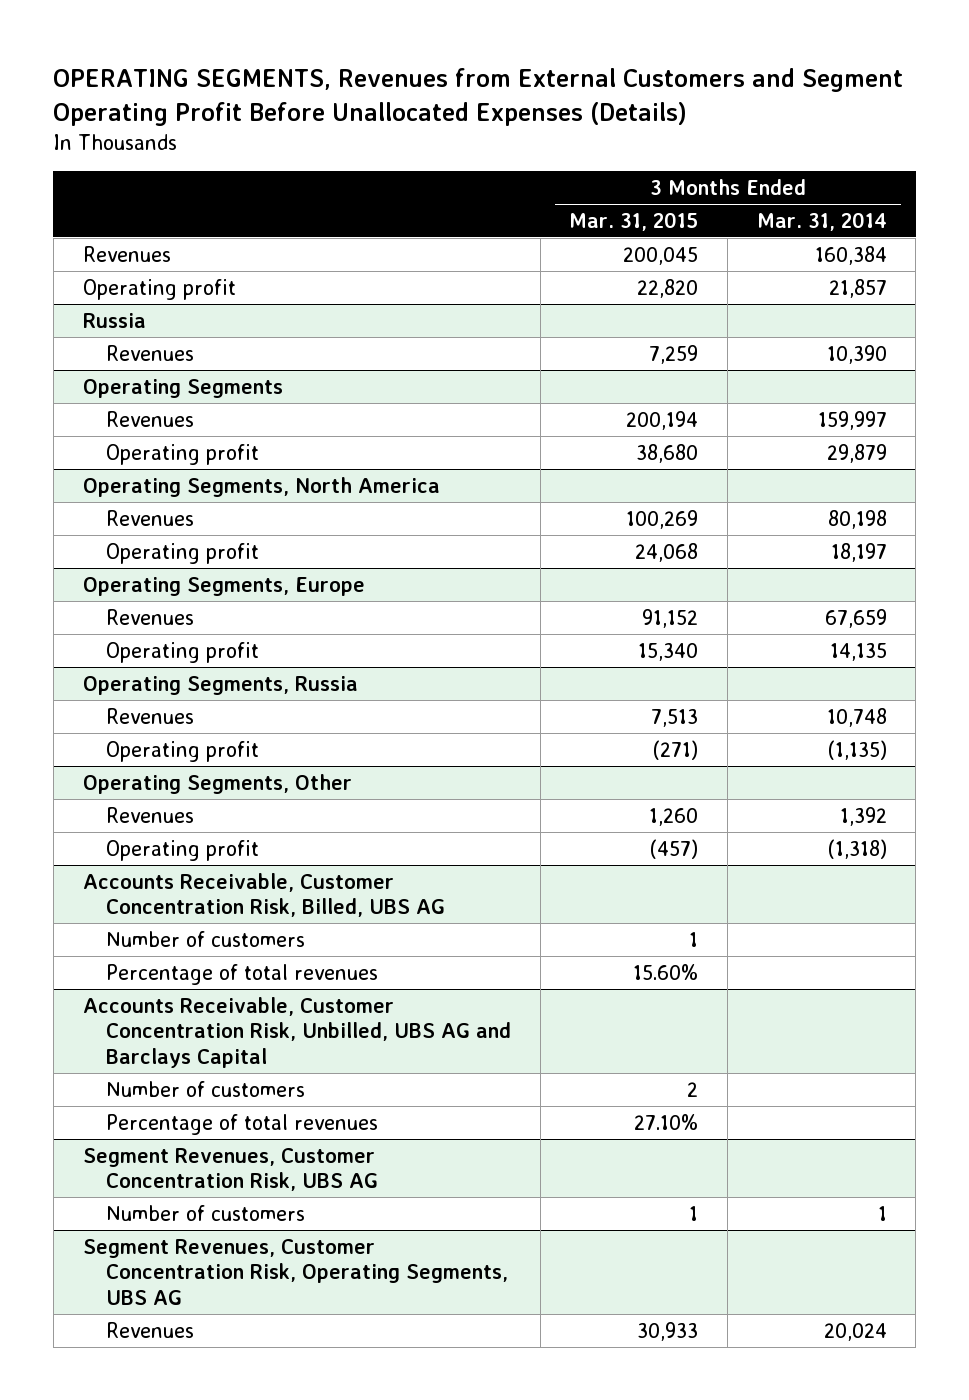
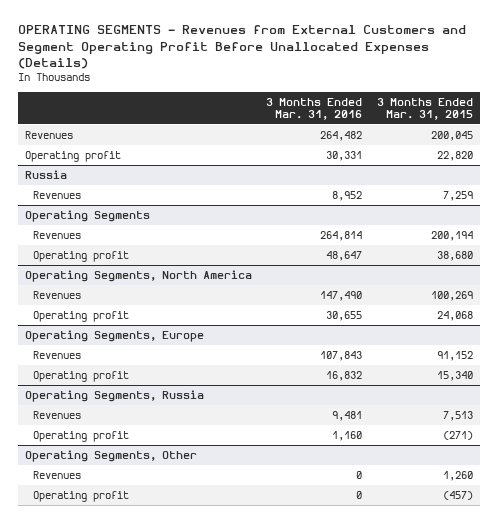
- OPERATING SEGMENTS, Revenues from External Customers and Segment Operating Profit Before Unallocated Expenses (Details)
+ OPERATING SEGMENTS - Revenues from External Customers and Segment Operating Profit Before Unallocated Expenses (Details)
- | 3 Months Ended Mar. 31, 2015 | 3 Months Ended Mar. 31, 2014
+ | 3 Months Ended Mar. 31, 2016 | 3 Months Ended Mar. 31, 2015
- Accounts Receivable, Customer Concentration Risk, Billed, UBS AG
- Number of customers | 1 |
- Percentage of total revenues | 15.60% |
- Accounts Receivable, Customer Concentration Risk, Unbilled, UBS AG and Barclays Capital
- Number of customers | 2 |
- Percentage of total revenues | 27.10% |
- Segment Revenues, Customer Concentration Risk, UBS AG
- Number of customers | 1 | 1
- Segment Revenues, Customer Concentration Risk, Operating Segments, UBS AG
- Revenues | 30,933 | 20,024

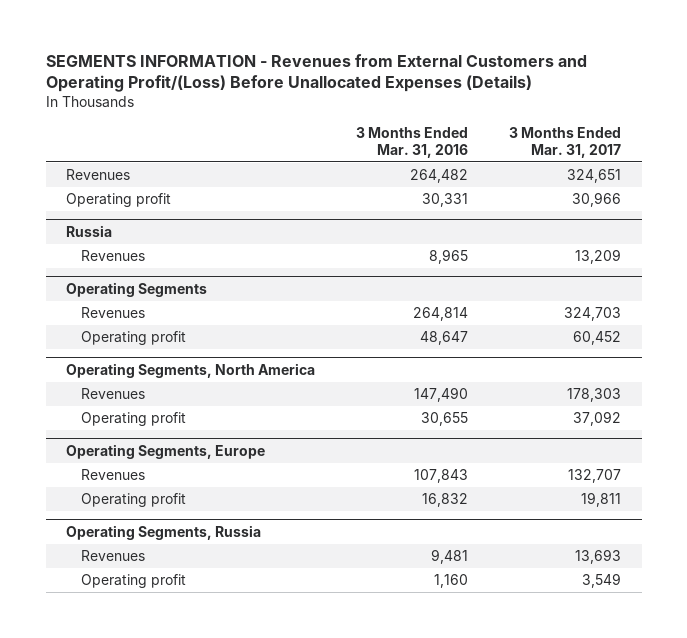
- OPERATING SEGMENTS - Revenues from External Customers and Segment Operating Profit Before Unallocated Expenses (Details)
+ SEGMENTS INFORMATION - Revenues from External Customers and Operating Profit/(Loss) Before Unallocated Expenses (Details)
- | 3 Months Ended Mar. 31, 2016 | 3 Months Ended Mar. 31, 2015
+ | 3 Months Ended Mar. 31, 2016 | 3 Months Ended Mar. 31, 2017
@ Russia
- Revenues | 8,952 | 7,259
+ Revenues | 8,965 | 13,209
- Operating Segments, Other
- Revenues | 0 | 1,260
- Operating profit | 0 | (457)

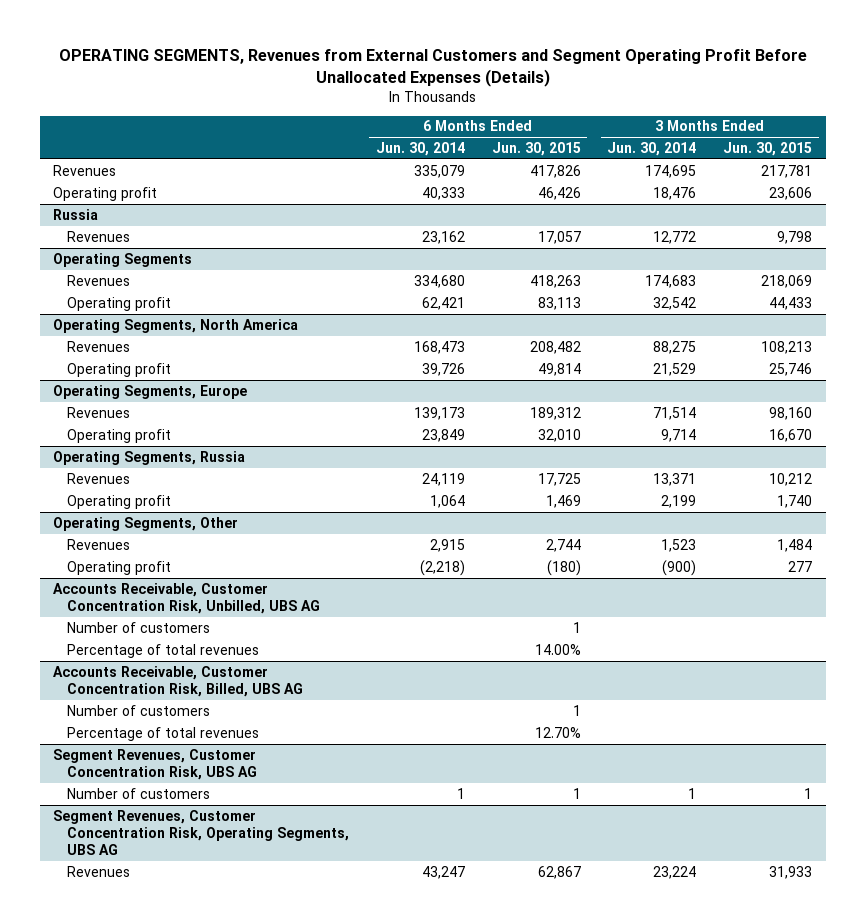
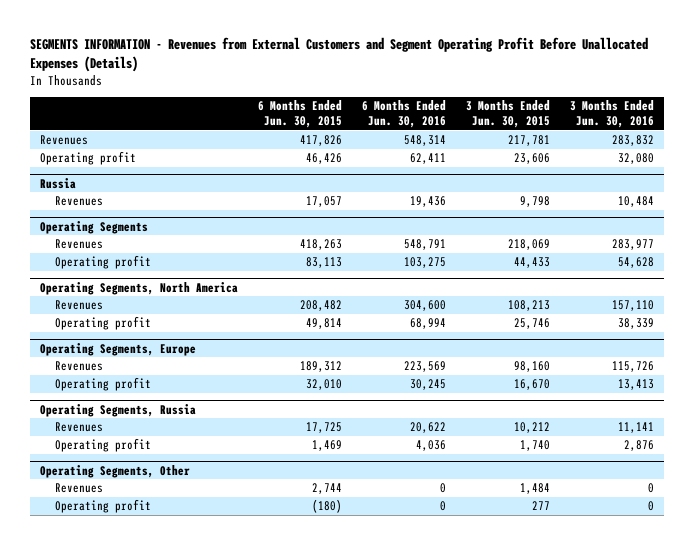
- OPERATING SEGMENTS, Revenues from External Customers and Segment Operating Profit Before Unallocated Expenses (Details)
+ SEGMENTS INFORMATION - Revenues from External Customers and Segment Operating Profit Before Unallocated Expenses (Details)
- | 6 Months Ended Jun. 30, 2014 | 6 Months Ended Jun. 30, 2015 | 3 Months Ended Jun. 30, 2014 | 3 Months Ended Jun. 30, 2015
+ | 6 Months Ended Jun. 30, 2015 | 6 Months Ended Jun. 30, 2016 | 3 Months Ended Jun. 30, 2015 | 3 Months Ended Jun. 30, 2016
- Accounts Receivable, Customer Concentration Risk, Unbilled, UBS AG
- Number of customers | | 1 | |
- Percentage of total revenues | | 14.00% | |
- Accounts Receivable, Customer Concentration Risk, Billed, UBS AG
- Number of customers | | 1 | |
- Percentage of total revenues | | 12.70% | |
- Segment Revenues, Customer Concentration Risk, UBS AG
- Number of customers | 1 | 1 | 1 | 1
- Segment Revenues, Customer Concentration Risk, Operating Segments, UBS AG
- Revenues | 43,247 | 62,867 | 23,224 | 31,933

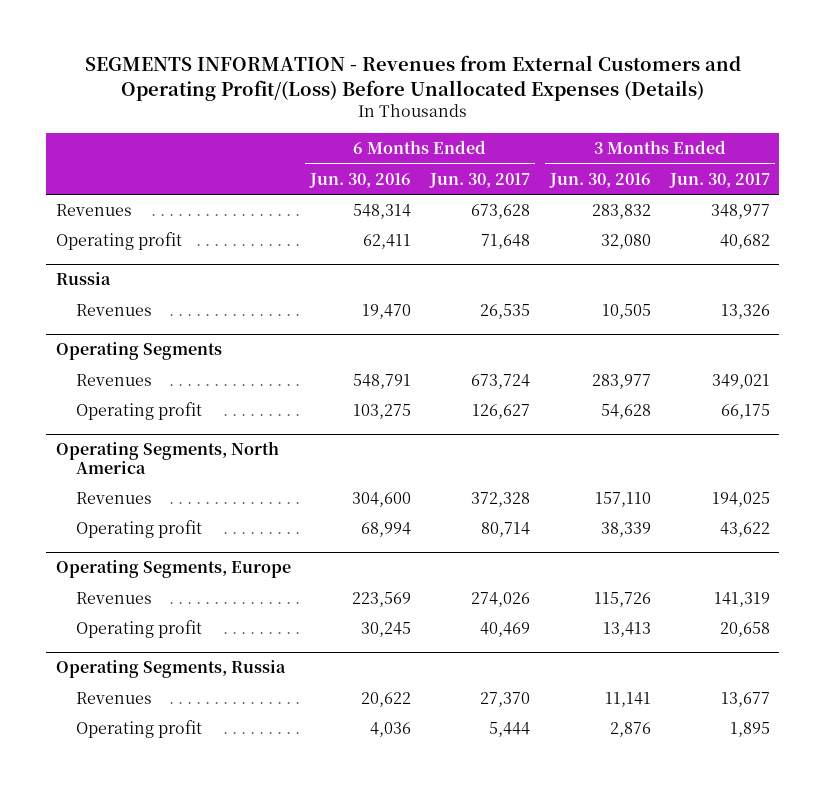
- SEGMENTS INFORMATION - Revenues from External Customers and Segment Operating Profit Before Unallocated Expenses (Details)
+ SEGMENTS INFORMATION - Revenues from External Customers and Operating Profit/(Loss) Before Unallocated Expenses (Details)
- | 6 Months Ended Jun. 30, 2015 | 6 Months Ended Jun. 30, 2016 | 3 Months Ended Jun. 30, 2015 | 3 Months Ended Jun. 30, 2016
+ | 6 Months Ended Jun. 30, 2016 | 6 Months Ended Jun. 30, 2017 | 3 Months Ended Jun. 30, 2016 | 3 Months Ended Jun. 30, 2017
@ Russia
- Revenues | 17,057 | 19,436 | 9,798 | 10,484
+ Revenues | 19,470 | 26,535 | 10,505 | 13,326
- Operating Segments, Other
- Revenues | 2,744 | 0 | 1,484 | 0
- Operating profit | (180) | 0 | 277 | 0

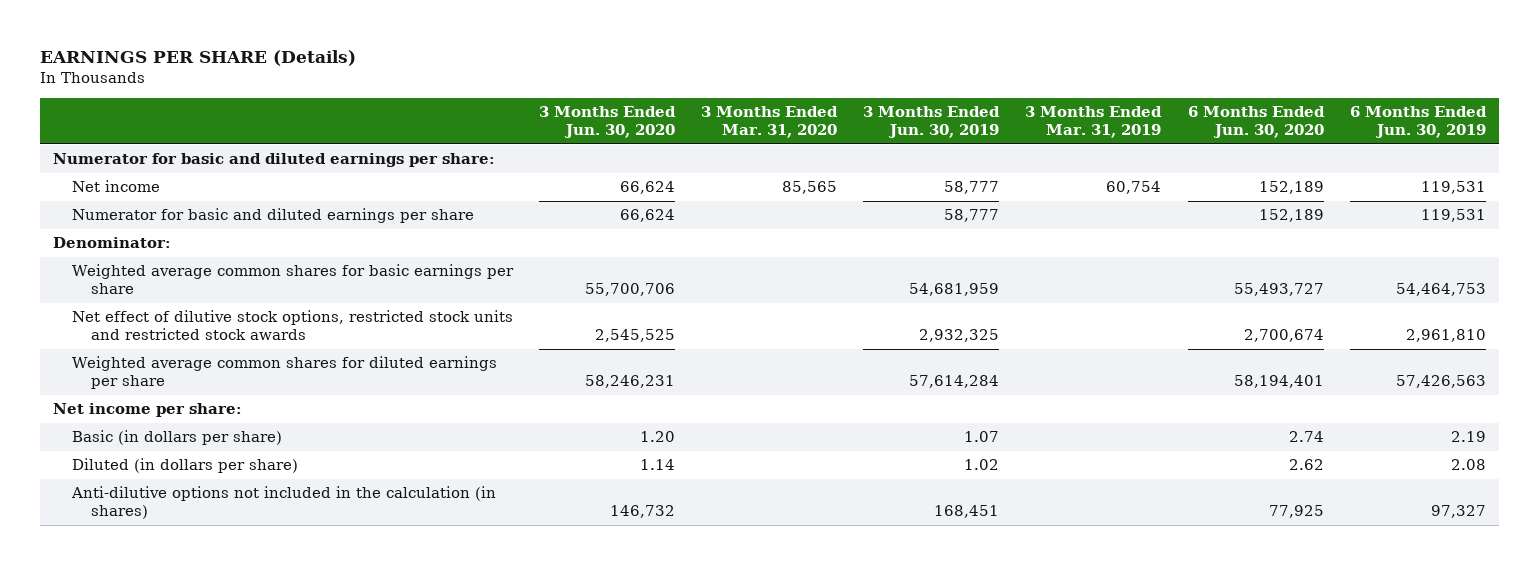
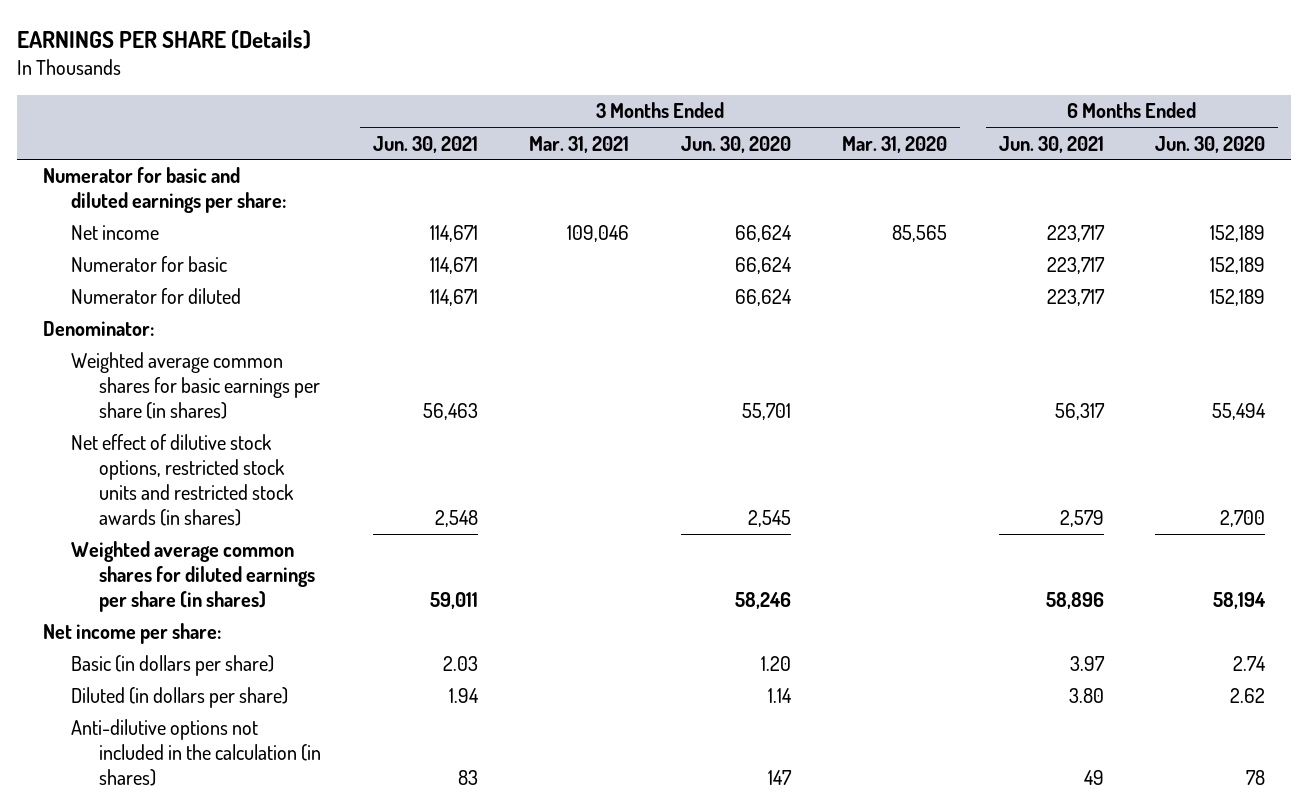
- | 3 Months Ended Jun. 30, 2020 | 3 Months Ended Mar. 31, 2020 | 3 Months Ended Jun. 30, 2019 | 3 Months Ended Mar. 31, 2019 | 6 Months Ended Jun. 30, 2020 | 6 Months Ended Jun. 30, 2019
+ | 3 Months Ended Jun. 30, 2021 | 3 Months Ended Mar. 31, 2021 | 3 Months Ended Jun. 30, 2020 | 3 Months Ended Mar. 31, 2020 | 6 Months Ended Jun. 30, 2021 | 6 Months Ended Jun. 30, 2020
- Numerator for basic and diluted earnings per share | 66,624 | | 58,777 | | 152,189 | 119,531
+ Numerator for basic | 114,671 | | 66,624 | | 223,717 | 152,189
+ Numerator for diluted | 114,671 | | 66,624 | | 223,717 | 152,189
- Weighted average common shares for basic earnings per share | 55,700,706 | | 54,681,959 | | 55,493,727 | 54,464,753
- Net effect of dilutive stock options, restricted stock units and restricted stock awards | 2,545,525 | | 2,932,325 | | 2,700,674 | 2,961,810
- Weighted average common shares for diluted earnings per share | 58,246,231 | | 57,614,284 | | 58,194,401 | 57,426,563
+ Weighted average common shares for basic earnings per share (in shares) | 56,463 | | 55,701 | | 56,317 | 55,494
+ Net effect of dilutive stock options, restricted stock units and restricted stock awards (in shares) | 2,548 | | 2,545 | | 2,579 | 2,700
+ Weighted average common shares for diluted earnings per share (in shares) | 59,011 | | 58,246 | | 58,896 | 58,194
- Anti-dilutive options not included in the calculation (in shares) | 146,732 | | 168,451 | | 77,925 | 97,327
+ Anti-dilutive options not included in the calculation (in shares) | 83 | | 147 | | 49 | 78

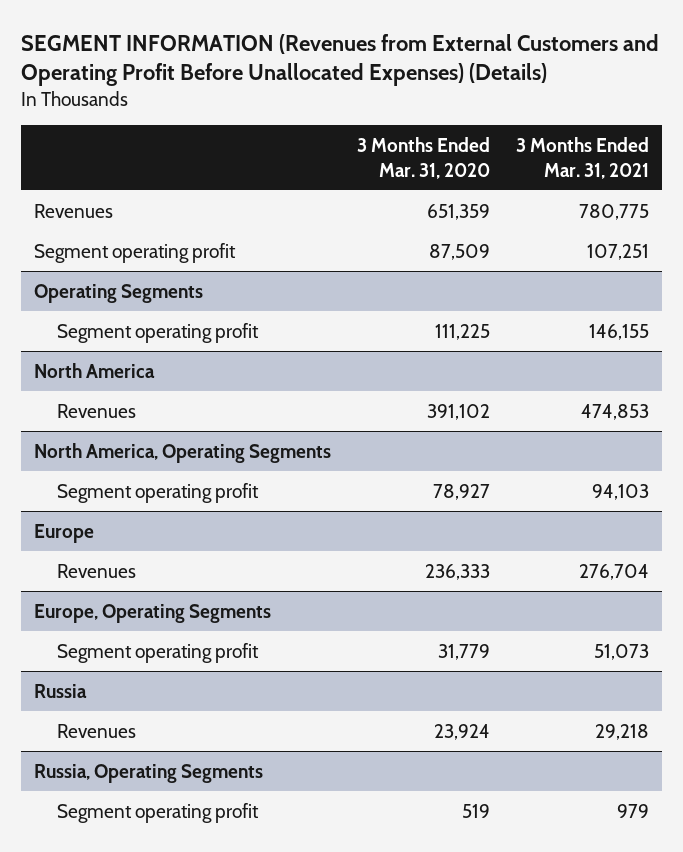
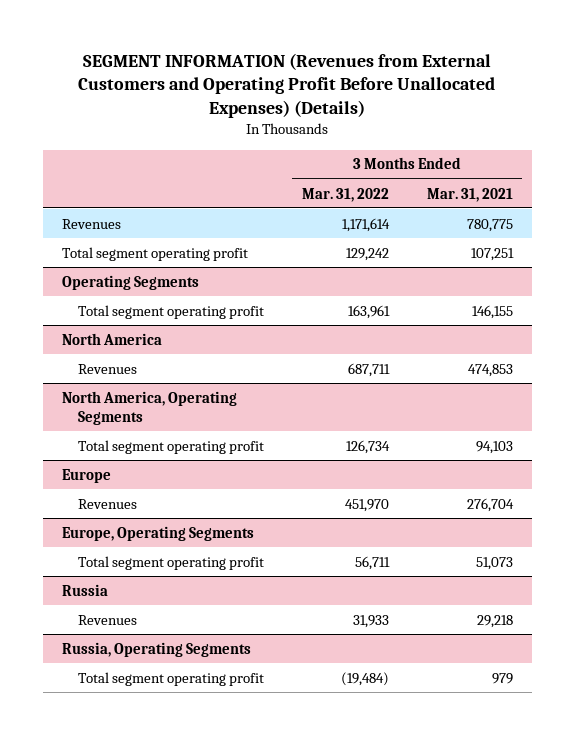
- | 3 Months Ended Mar. 31, 2020 | 3 Months Ended Mar. 31, 2021
+ | 3 Months Ended Mar. 31, 2022 | 3 Months Ended Mar. 31, 2021
- Segment operating profit | 87,509 | 107,251
+ Total segment operating profit | 129,242 | 107,251
@ Operating Segments
- Segment operating profit | 111,225 | 146,155
+ Total segment operating profit | 163,961 | 146,155
@ North America, Operating Segments
- Segment operating profit | 78,927 | 94,103
+ Total segment operating profit | 126,734 | 94,103
@ Europe, Operating Segments
- Segment operating profit | 31,779 | 51,073
+ Total segment operating profit | 56,711 | 51,073
@ Russia, Operating Segments
- Segment operating profit | 519 | 979
+ Total segment operating profit | (19,484) | 979

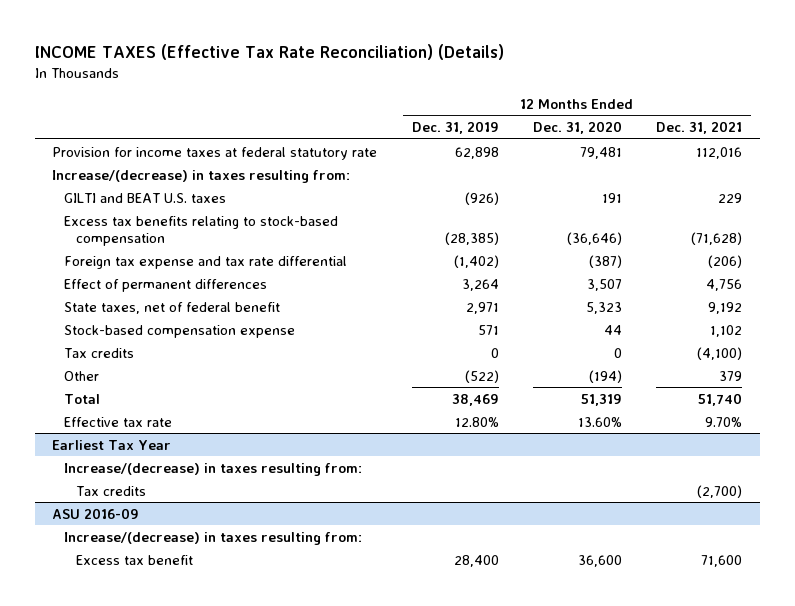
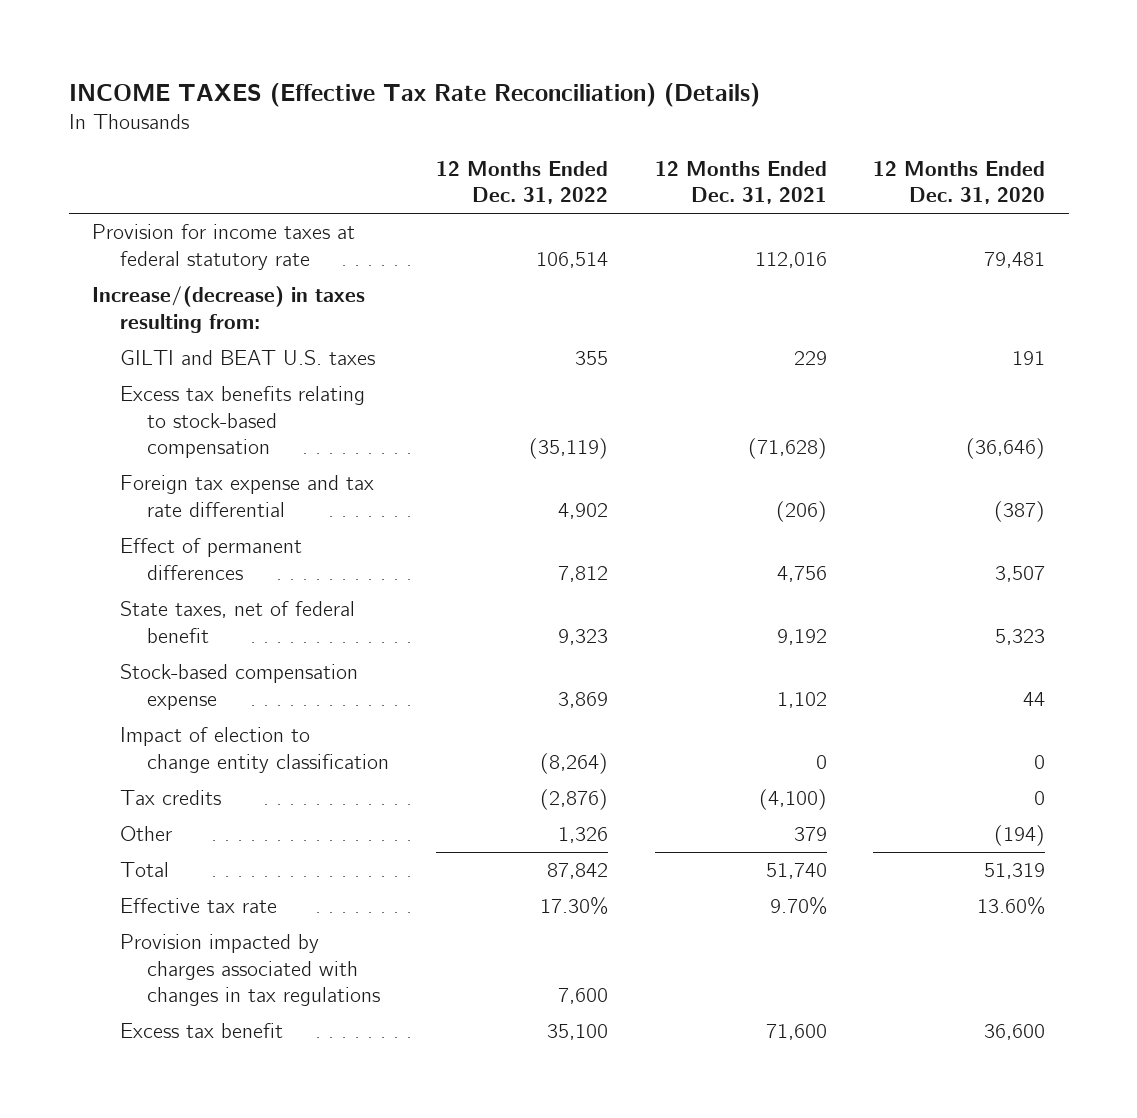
- | 12 Months Ended Dec. 31, 2019 | 12 Months Ended Dec. 31, 2020 | 12 Months Ended Dec. 31, 2021
+ | 12 Months Ended Dec. 31, 2022 | 12 Months Ended Dec. 31, 2021 | 12 Months Ended Dec. 31, 2020
+ Impact of election to change entity classification | (8,264) | 0 | 0
- Earliest Tax Year
- Increase/(decrease) in taxes resulting from:
- Tax credits | | | (2,700)
- ASU 2016-09
- Increase/(decrease) in taxes resulting from:
+ Provision impacted by charges associated with changes in tax regulations | 7,600 | |

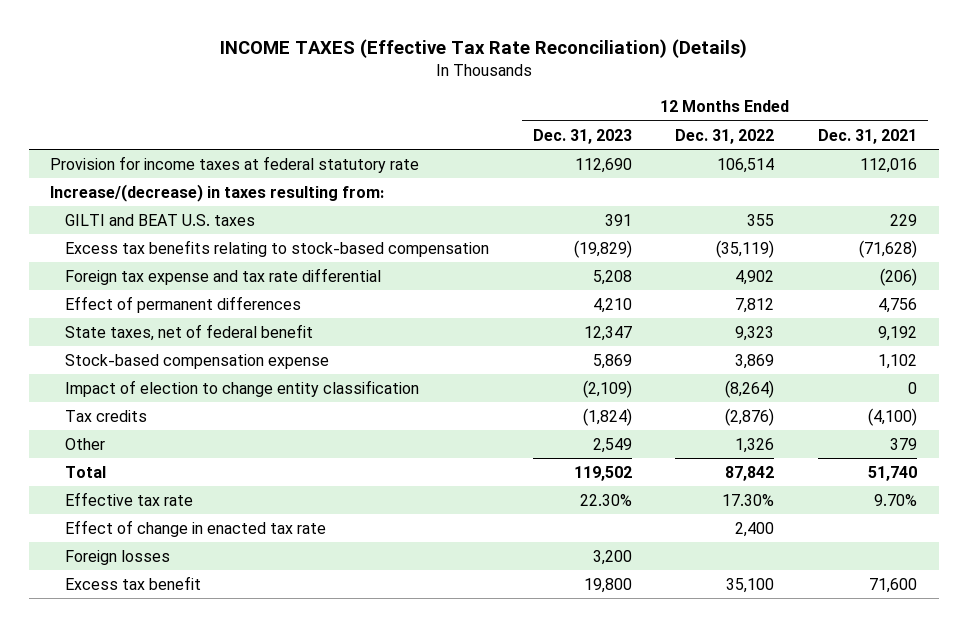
- | 12 Months Ended Dec. 31, 2022 | 12 Months Ended Dec. 31, 2021 | 12 Months Ended Dec. 31, 2020
+ | 12 Months Ended Dec. 31, 2023 | 12 Months Ended Dec. 31, 2022 | 12 Months Ended Dec. 31, 2021
- Provision impacted by charges associated with changes in tax regulations | 7,600 | |
+ Effect of change in enacted tax rate | | 2,400 |
+ Foreign losses | 3,200 | |

